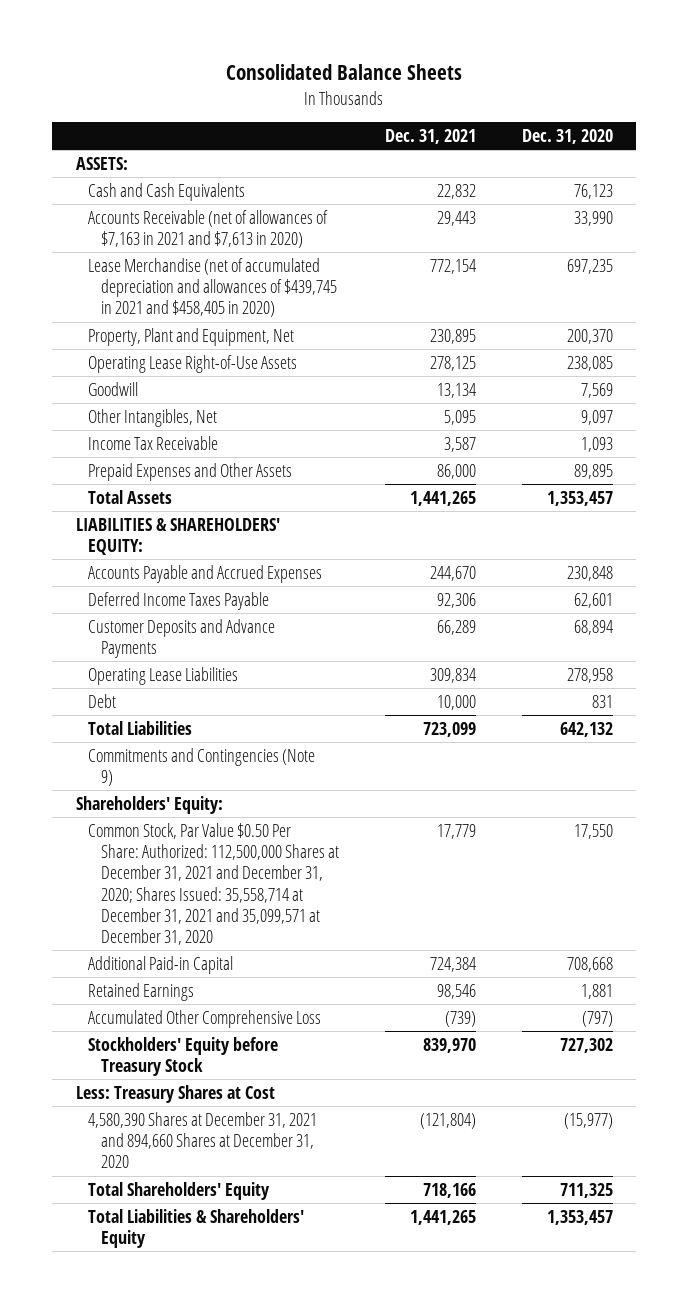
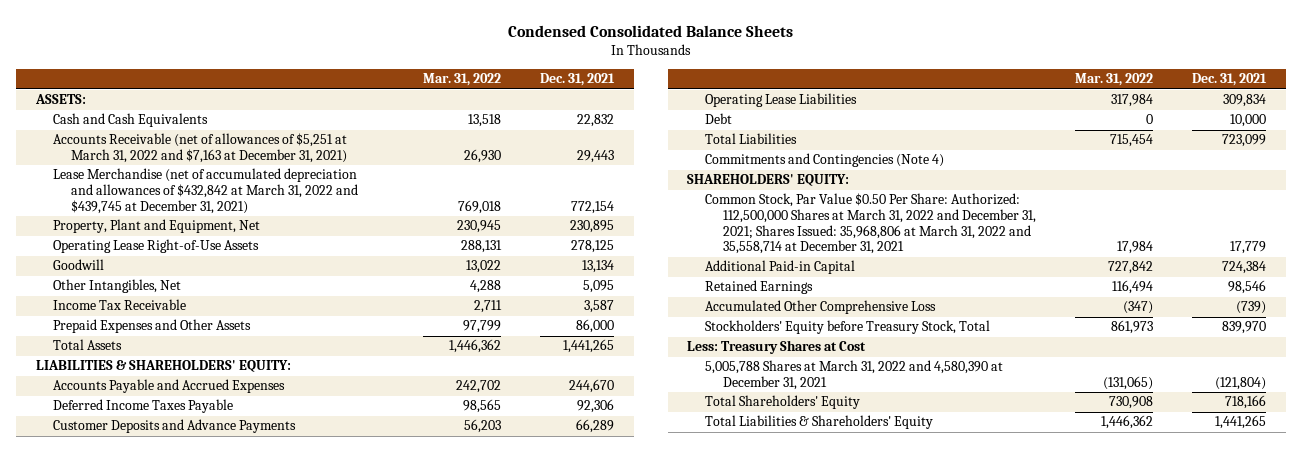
- Consolidated Balance Sheets
+ Condensed Consolidated Balance Sheets
- | Dec. 31, 2021 | Dec. 31, 2020
+ | Mar. 31, 2022 | Dec. 31, 2021
- Accounts Receivable (net of allowances of $7,163 in 2021 and $7,613 in 2020) | 29,443 | 33,990
- Lease Merchandise (net of accumulated depreciation and allowances of $439,745 in 2021 and $458,405 in 2020) | 772,154 | 697,235
+ Accounts Receivable (net of allowances of $5,251 at March 31, 2022 and $7,163 at December 31, 2021) | 26,930 | 29,443
+ Lease Merchandise (net of accumulated depreciation and allowances of $432,842 at March 31, 2022 and $439,745 at December 31, 2021) | 769,018 | 772,154
- Commitments and Contingencies (Note 9)
- Shareholders' Equity:
- Common Stock, Par Value $0.50 Per Share: Authorized: 112,500,000 Shares at December 31, 2021 and December 31, 2020; Shares Issued: 35,558,714 at December 31, 2021 and 35,099,571 at December 31, 2020 | 17,779 | 17,550
+ Commitments and Contingencies (Note 4)
+ SHAREHOLDERS' EQUITY:
+ Common Stock, Par Value $0.50 Per Share: Authorized: 112,500,000 Shares at March 31, 2022 and December 31, 2021; Shares Issued: 35,968,806 at March 31, 2022 and 35,558,714 at December 31, 2021 | 17,984 | 17,779
- Stockholders' Equity before Treasury Stock | 839,970 | 727,302
+ Stockholders' Equity before Treasury Stock, Total | 861,973 | 839,970
- 4,580,390 Shares at December 31, 2021 and 894,660 Shares at December 31, 2020 | (121,804) | (15,977)
+ 5,005,788 Shares at March 31, 2022 and 4,580,390 at December 31, 2021 | (131,065) | (121,804)

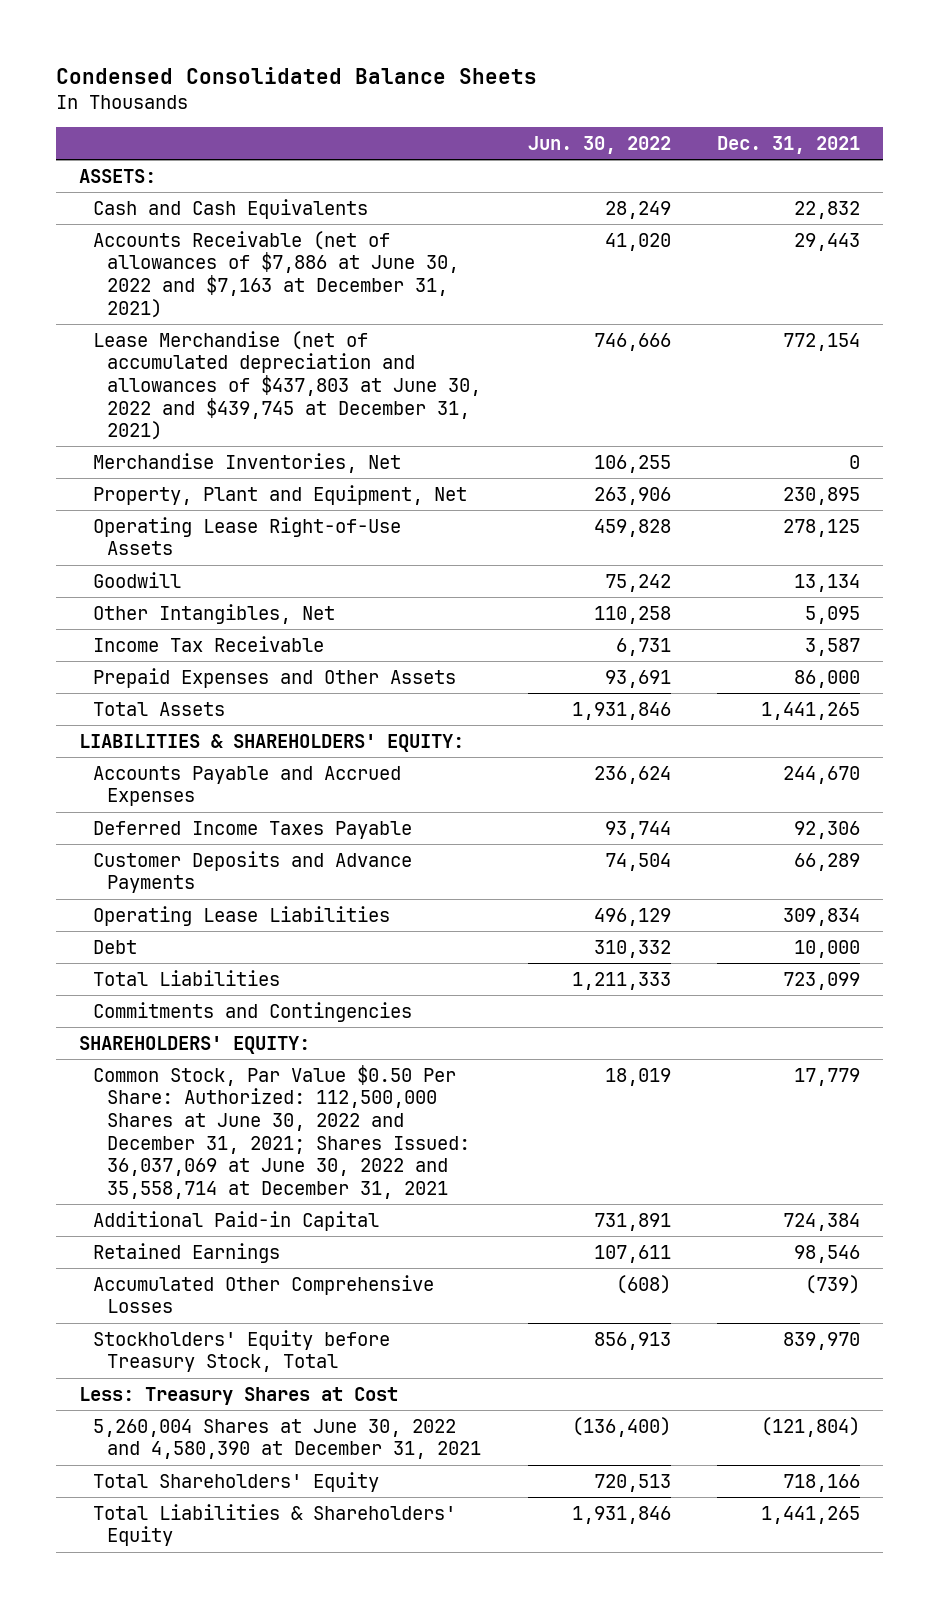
- | Mar. 31, 2022 | Dec. 31, 2021
+ | Jun. 30, 2022 | Dec. 31, 2021
- Accounts Receivable (net of allowances of $5,251 at March 31, 2022 and $7,163 at December 31, 2021) | 26,930 | 29,443
- Lease Merchandise (net of accumulated depreciation and allowances of $432,842 at March 31, 2022 and $439,745 at December 31, 2021) | 769,018 | 772,154
+ Accounts Receivable (net of allowances of $7,886 at June 30, 2022 and $7,163 at December 31, 2021) | 41,020 | 29,443
+ Lease Merchandise (net of accumulated depreciation and allowances of $437,803 at June 30, 2022 and $439,745 at December 31, 2021) | 746,666 | 772,154
+ Merchandise Inventories, Net | 106,255 | 0
- Commitments and Contingencies (Note 4)
+ Commitments and Contingencies
- Common Stock, Par Value $0.50 Per Share: Authorized: 112,500,000 Shares at March 31, 2022 and December 31, 2021; Shares Issued: 35,968,806 at March 31, 2022 and 35,558,714 at December 31, 2021 | 17,984 | 17,779
+ Common Stock, Par Value $0.50 Per Share: Authorized: 112,500,000 Shares at June 30, 2022 and December 31, 2021; Shares Issued: 36,037,069 at June 30, 2022 and 35,558,714 at December 31, 2021 | 18,019 | 17,779
- Accumulated Other Comprehensive Loss | (347) | (739)
+ Accumulated Other Comprehensive Losses | (608) | (739)
- 5,005,788 Shares at March 31, 2022 and 4,580,390 at December 31, 2021 | (131,065) | (121,804)
+ 5,260,004 Shares at June 30, 2022 and 4,580,390 at December 31, 2021 | (136,400) | (121,804)

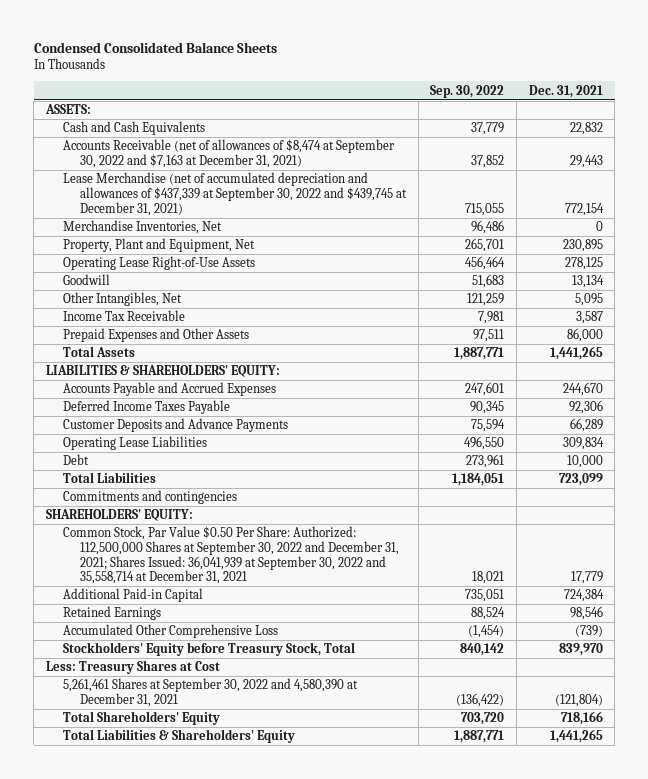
- | Jun. 30, 2022 | Dec. 31, 2021
+ | Sep. 30, 2022 | Dec. 31, 2021
- Accounts Receivable (net of allowances of $7,886 at June 30, 2022 and $7,163 at December 31, 2021) | 41,020 | 29,443
- Lease Merchandise (net of accumulated depreciation and allowances of $437,803 at June 30, 2022 and $439,745 at December 31, 2021) | 746,666 | 772,154
+ Accounts Receivable (net of allowances of $8,474 at September 30, 2022 and $7,163 at December 31, 2021) | 37,852 | 29,443
+ Lease Merchandise (net of accumulated depreciation and allowances of $437,339 at September 30, 2022 and $439,745 at December 31, 2021) | 715,055 | 772,154
- Commitments and Contingencies
+ Commitments and contingencies
- Common Stock, Par Value $0.50 Per Share: Authorized: 112,500,000 Shares at June 30, 2022 and December 31, 2021; Shares Issued: 36,037,069 at June 30, 2022 and 35,558,714 at December 31, 2021 | 18,019 | 17,779
+ Common Stock, Par Value $0.50 Per Share: Authorized: 112,500,000 Shares at September 30, 2022 and December 31, 2021; Shares Issued: 36,041,939 at September 30, 2022 and 35,558,714 at December 31, 2021 | 18,021 | 17,779
- Accumulated Other Comprehensive Losses | (608) | (739)
+ Accumulated Other Comprehensive Loss | (1,454) | (739)
- 5,260,004 Shares at June 30, 2022 and 4,580,390 at December 31, 2021 | (136,400) | (121,804)
+ 5,261,461 Shares at September 30, 2022 and 4,580,390 at December 31, 2021 | (136,422) | (121,804)

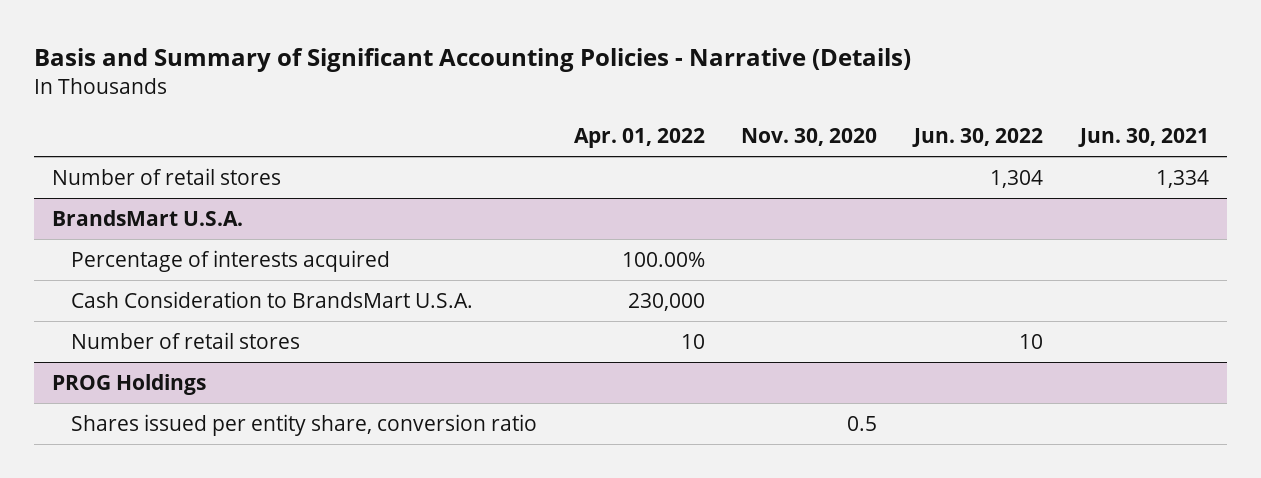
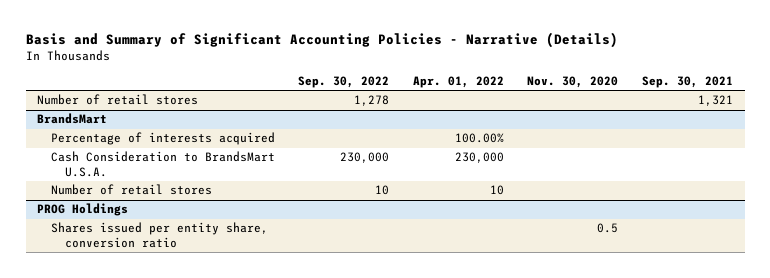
- | Apr. 01, 2022 | Nov. 30, 2020 | Jun. 30, 2022 | Jun. 30, 2021
+ | Sep. 30, 2022 | Apr. 01, 2022 | Nov. 30, 2020 | Sep. 30, 2021
- BrandsMart U.S.A.
+ BrandsMart

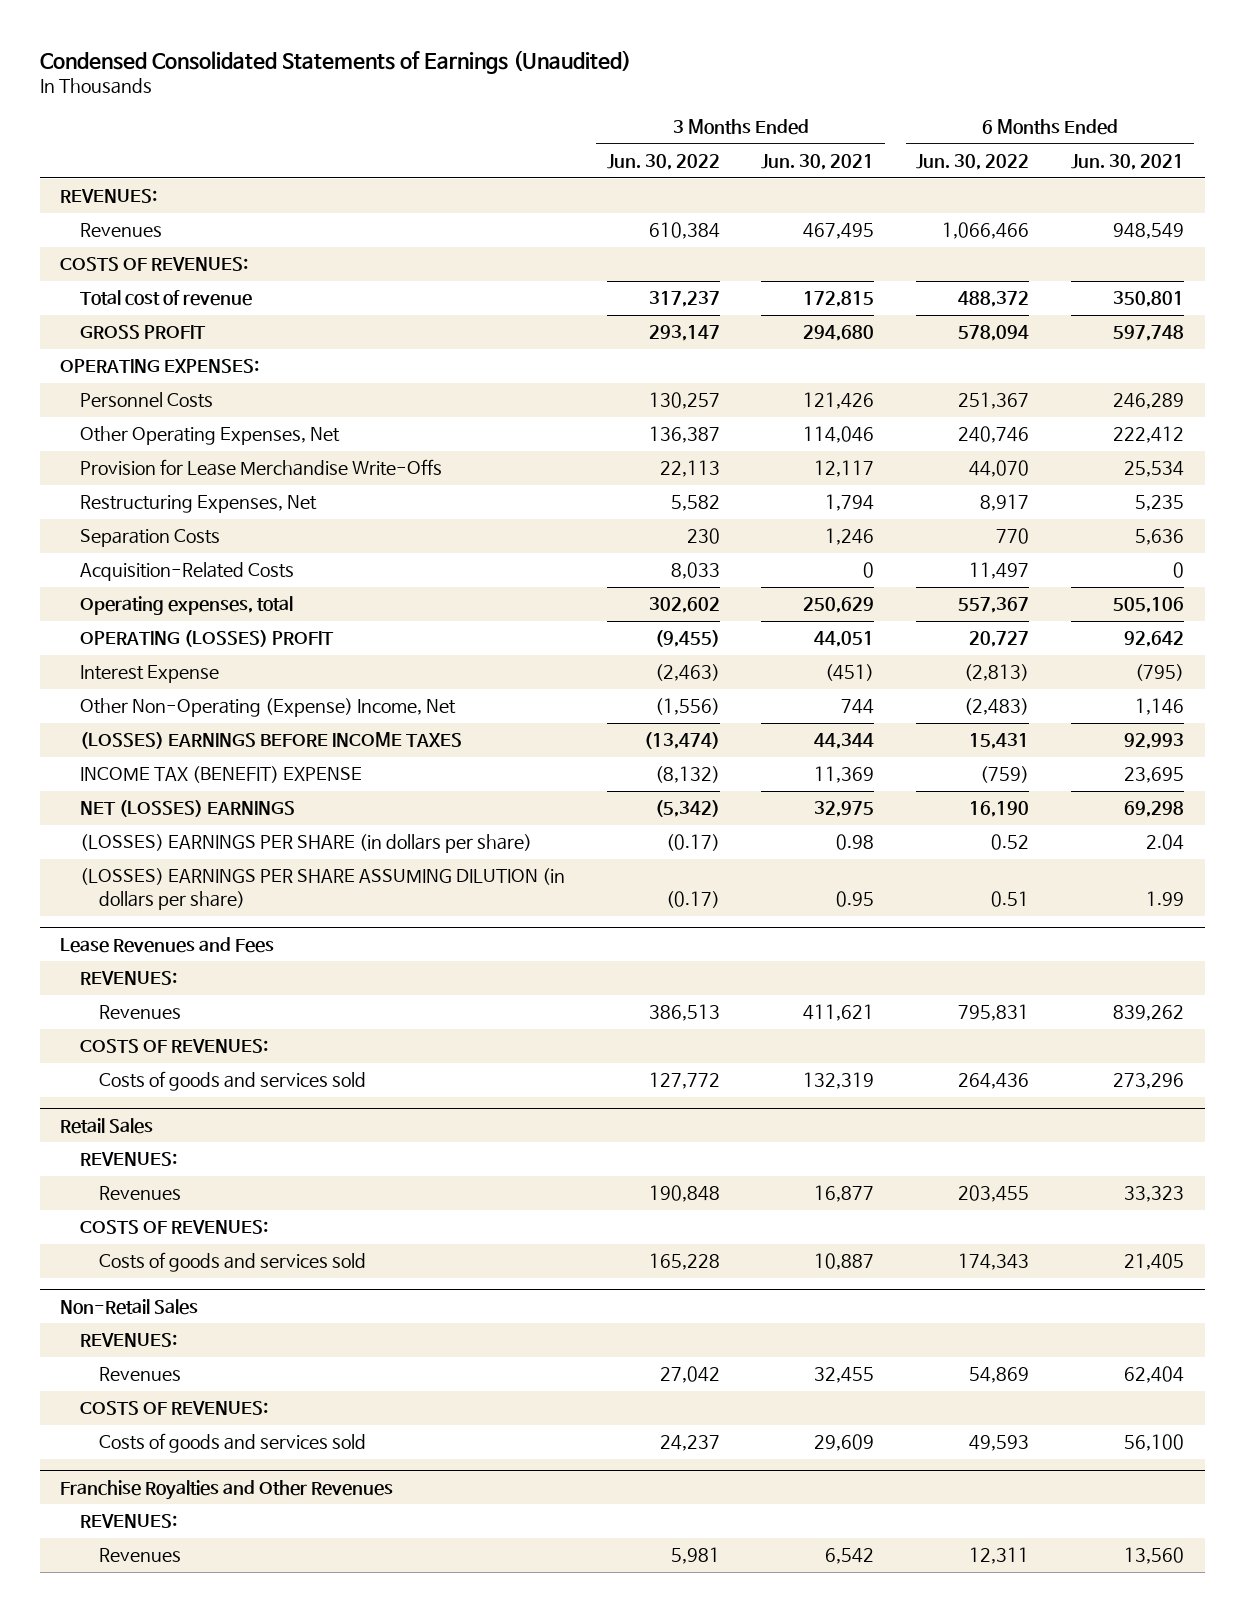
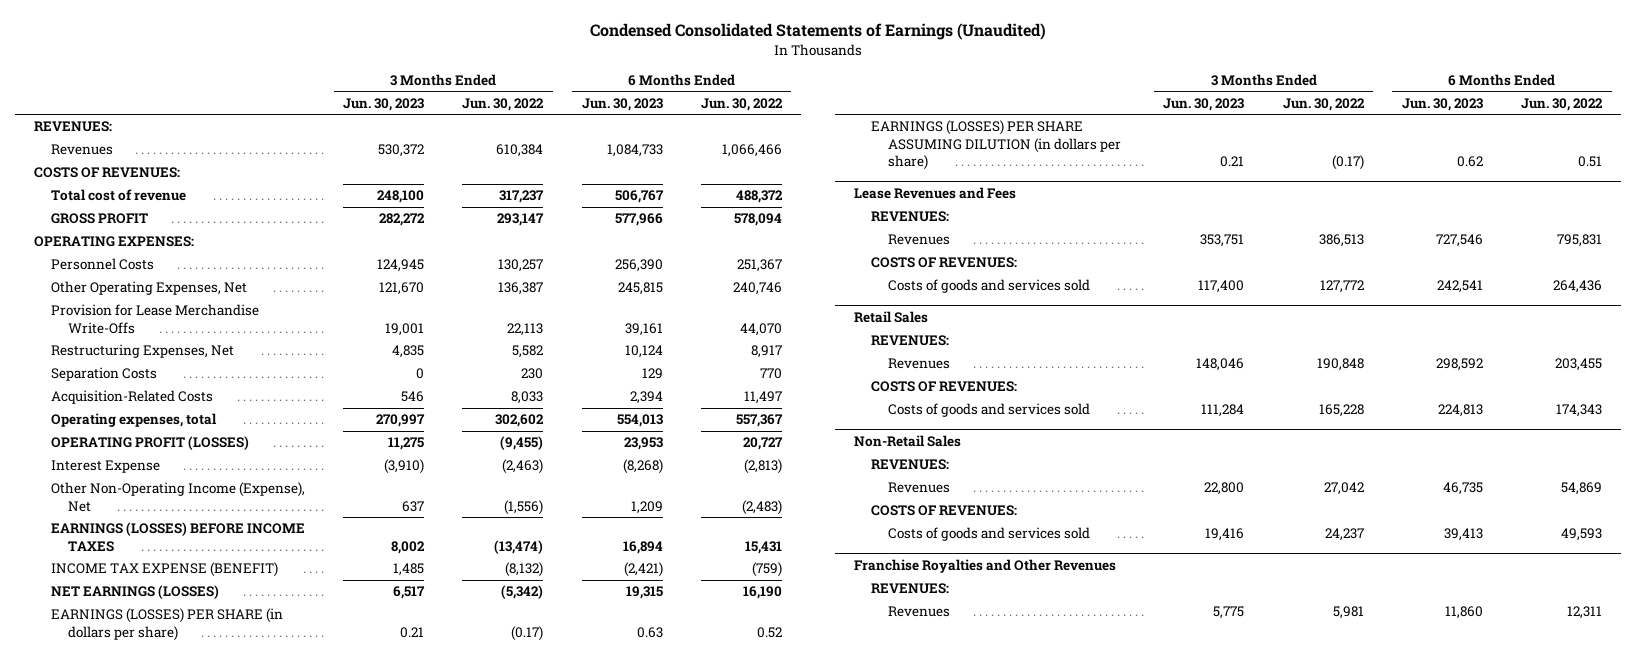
- | 3 Months Ended Jun. 30, 2022 | 3 Months Ended Jun. 30, 2021 | 6 Months Ended Jun. 30, 2022 | 6 Months Ended Jun. 30, 2021
+ | 3 Months Ended Jun. 30, 2023 | 3 Months Ended Jun. 30, 2022 | 6 Months Ended Jun. 30, 2023 | 6 Months Ended Jun. 30, 2022
- OPERATING (LOSSES) PROFIT | (9,455) | 44,051 | 20,727 | 92,642
+ OPERATING PROFIT (LOSSES) | 11,275 | (9,455) | 23,953 | 20,727
- Other Non-Operating (Expense) Income, Net | (1,556) | 744 | (2,483) | 1,146
- (LOSSES) EARNINGS BEFORE INCOME TAXES | (13,474) | 44,344 | 15,431 | 92,993
- INCOME TAX (BENEFIT) EXPENSE | (8,132) | 11,369 | (759) | 23,695
- NET (LOSSES) EARNINGS | (5,342) | 32,975 | 16,190 | 69,298
- (LOSSES) EARNINGS PER SHARE (in dollars per share) | (0.17) | 0.98 | 0.52 | 2.04
- (LOSSES) EARNINGS PER SHARE ASSUMING DILUTION (in dollars per share) | (0.17) | 0.95 | 0.51 | 1.99
+ Other Non-Operating Income (Expense), Net | 637 | (1,556) | 1,209 | (2,483)
+ EARNINGS (LOSSES) BEFORE INCOME TAXES | 8,002 | (13,474) | 16,894 | 15,431
+ INCOME TAX EXPENSE (BENEFIT) | 1,485 | (8,132) | (2,421) | (759)
+ NET EARNINGS (LOSSES) | 6,517 | (5,342) | 19,315 | 16,190
+ EARNINGS (LOSSES) PER SHARE (in dollars per share) | 0.21 | (0.17) | 0.63 | 0.52
+ EARNINGS (LOSSES) PER SHARE ASSUMING DILUTION (in dollars per share) | 0.21 | (0.17) | 0.62 | 0.51

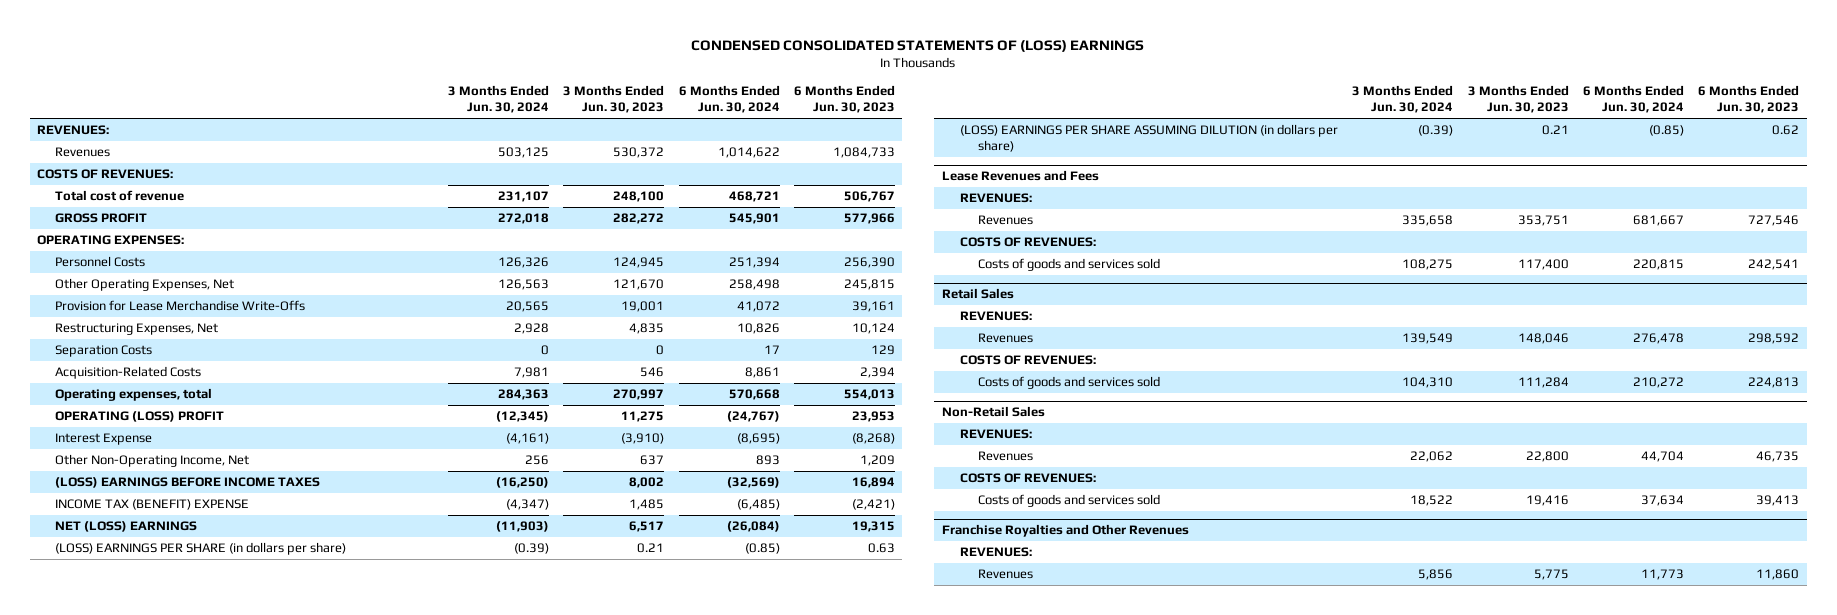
- Condensed Consolidated Statements of Earnings (Unaudited)
+ CONDENSED CONSOLIDATED STATEMENTS OF (LOSS) EARNINGS
- | 3 Months Ended Jun. 30, 2023 | 3 Months Ended Jun. 30, 2022 | 6 Months Ended Jun. 30, 2023 | 6 Months Ended Jun. 30, 2022
+ | 3 Months Ended Jun. 30, 2024 | 3 Months Ended Jun. 30, 2023 | 6 Months Ended Jun. 30, 2024 | 6 Months Ended Jun. 30, 2023
- OPERATING PROFIT (LOSSES) | 11,275 | (9,455) | 23,953 | 20,727
+ OPERATING (LOSS) PROFIT | (12,345) | 11,275 | (24,767) | 23,953
- Other Non-Operating Income (Expense), Net | 637 | (1,556) | 1,209 | (2,483)
- EARNINGS (LOSSES) BEFORE INCOME TAXES | 8,002 | (13,474) | 16,894 | 15,431
- INCOME TAX EXPENSE (BENEFIT) | 1,485 | (8,132) | (2,421) | (759)
- NET EARNINGS (LOSSES) | 6,517 | (5,342) | 19,315 | 16,190
- EARNINGS (LOSSES) PER SHARE (in dollars per share) | 0.21 | (0.17) | 0.63 | 0.52
- EARNINGS (LOSSES) PER SHARE ASSUMING DILUTION (in dollars per share) | 0.21 | (0.17) | 0.62 | 0.51
+ Other Non-Operating Income, Net | 256 | 637 | 893 | 1,209
+ (LOSS) EARNINGS BEFORE INCOME TAXES | (16,250) | 8,002 | (32,569) | 16,894
+ INCOME TAX (BENEFIT) EXPENSE | (4,347) | 1,485 | (6,485) | (2,421)
+ NET (LOSS) EARNINGS | (11,903) | 6,517 | (26,084) | 19,315
+ (LOSS) EARNINGS PER SHARE (in dollars per share) | (0.39) | 0.21 | (0.85) | 0.63
+ (LOSS) EARNINGS PER SHARE ASSUMING DILUTION (in dollars per share) | (0.39) | 0.21 | (0.85) | 0.62

